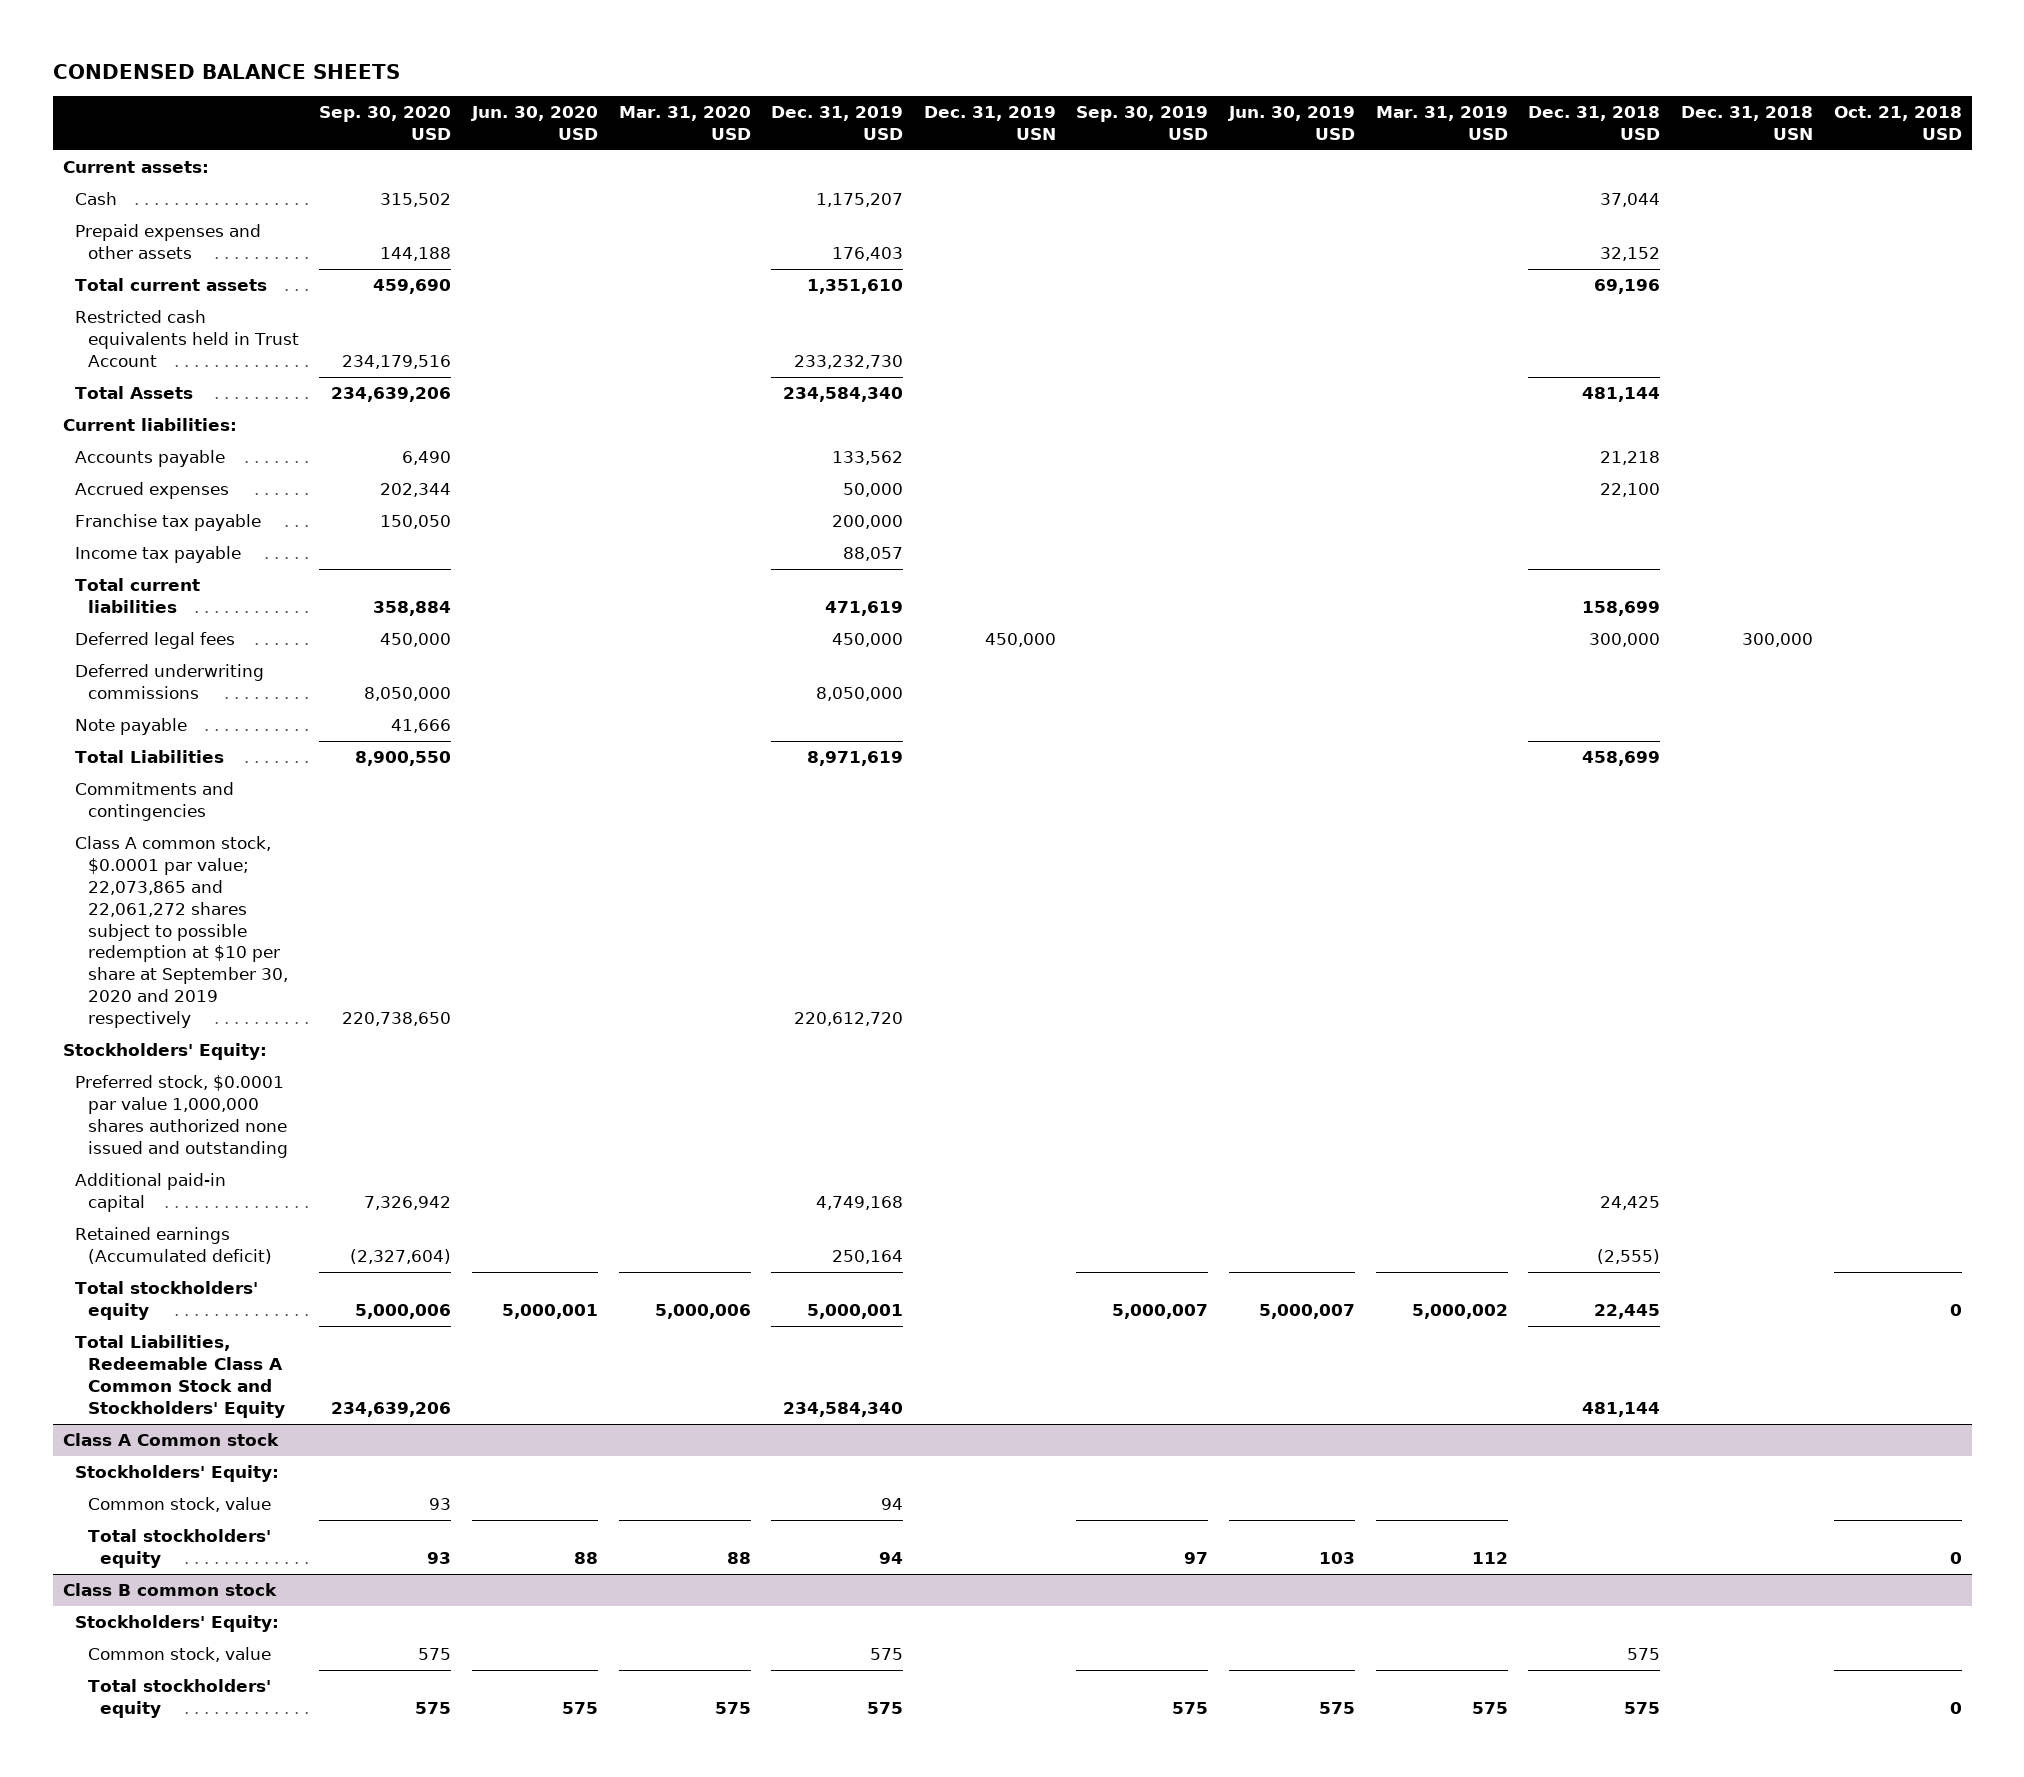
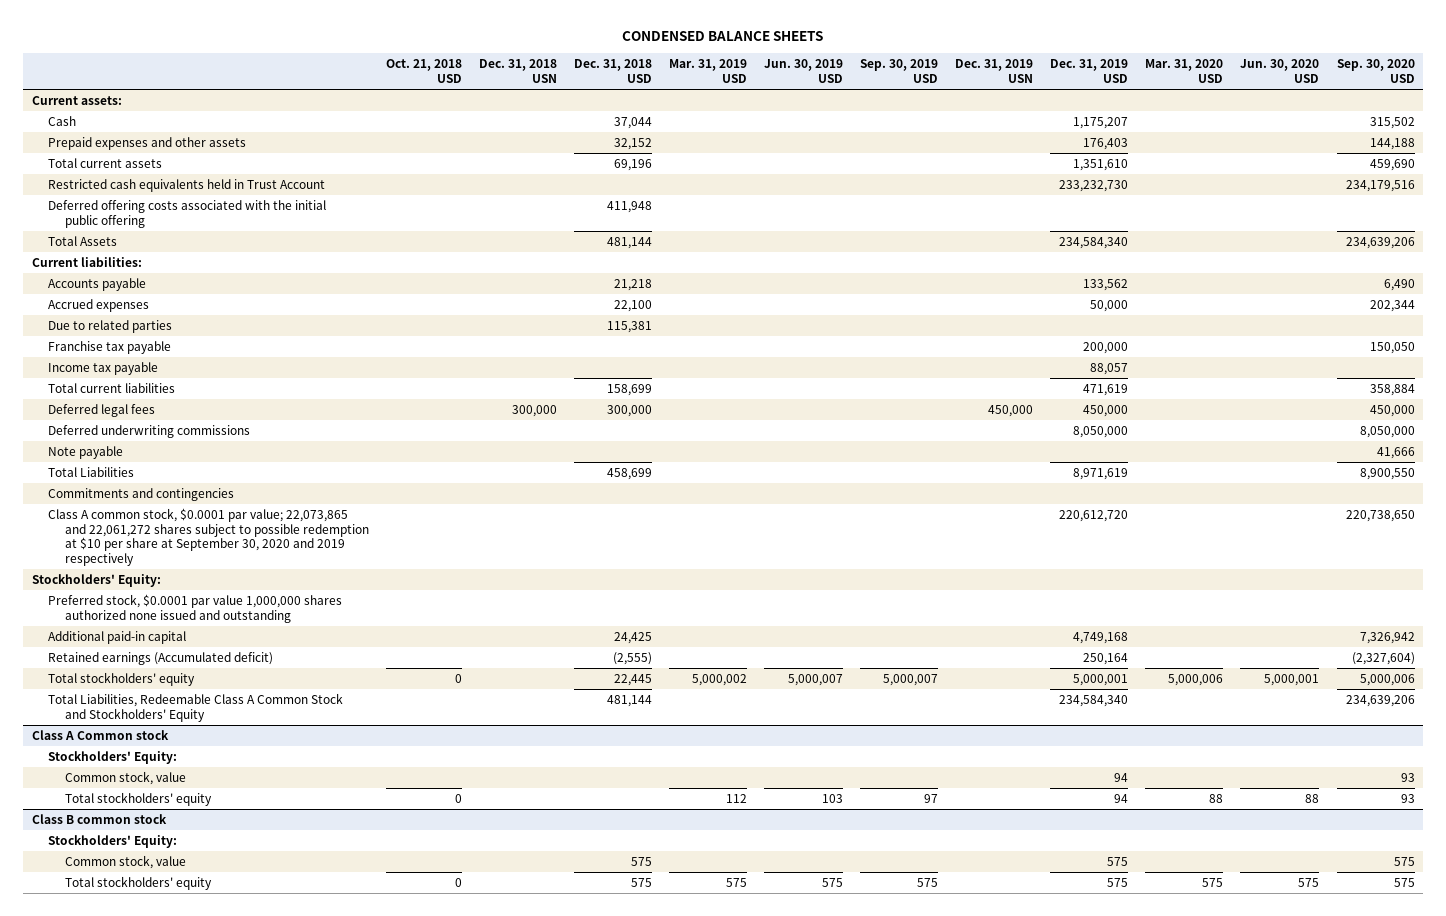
- | Sep. 30, 2020 USD | Jun. 30, 2020 USD | Mar. 31, 2020 USD | Dec. 31, 2019 USD | Dec. 31, 2019 USN | Sep. 30, 2019 USD | Jun. 30, 2019 USD | Mar. 31, 2019 USD | Dec. 31, 2018 USD | Dec. 31, 2018 USN | Oct. 21, 2018 USD
+ | Oct. 21, 2018 USD | Dec. 31, 2018 USN | Dec. 31, 2018 USD | Mar. 31, 2019 USD | Jun. 30, 2019 USD | Sep. 30, 2019 USD | Dec. 31, 2019 USN | Dec. 31, 2019 USD | Mar. 31, 2020 USD | Jun. 30, 2020 USD | Sep. 30, 2020 USD
+ Deferred offering costs associated with the initial public offering | | | 411,948 | | | | | | | |
+ Due to related parties | | | 115,381 | | | | | | | |

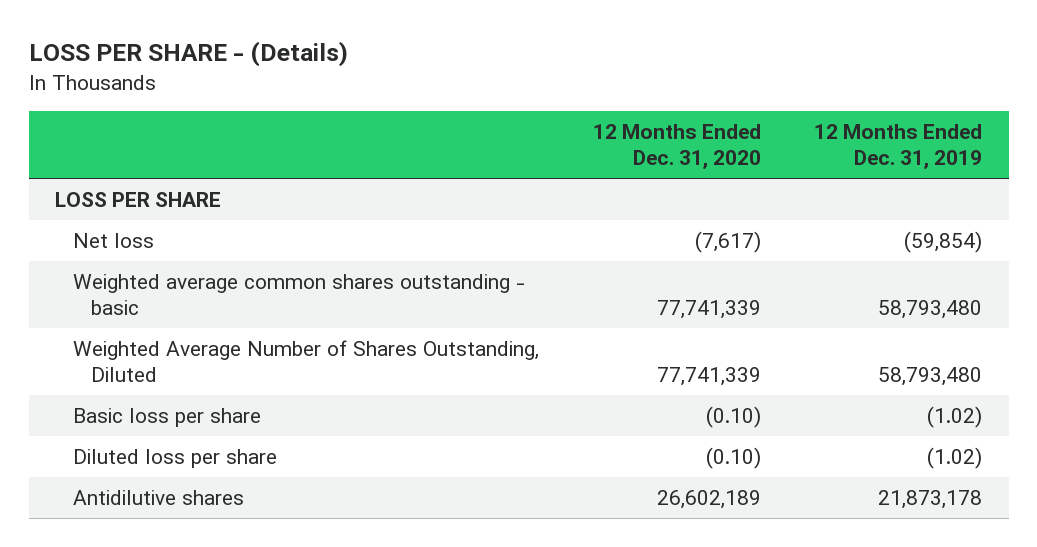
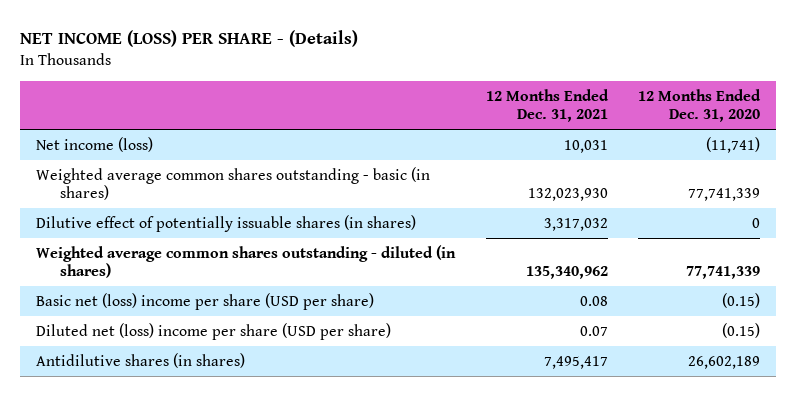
- LOSS PER SHARE - (Details)
+ NET INCOME (LOSS) PER SHARE - (Details)
- | 12 Months Ended Dec. 31, 2020 | 12 Months Ended Dec. 31, 2019
+ | 12 Months Ended Dec. 31, 2021 | 12 Months Ended Dec. 31, 2020
- LOSS PER SHARE
- Net loss | (7,617) | (59,854)
- Weighted average common shares outstanding - basic | 77,741,339 | 58,793,480
- Weighted Average Number of Shares Outstanding, Diluted | 77,741,339 | 58,793,480
- Basic loss per share | (0.10) | (1.02)
- Diluted loss per share | (0.10) | (1.02)
- Antidilutive shares | 26,602,189 | 21,873,178
+ Net income (loss) | 10,031 | (11,741)
+ Weighted average common shares outstanding - basic (in shares) | 132,023,930 | 77,741,339
+ Dilutive effect of potentially issuable shares (in shares) | 3,317,032 | 0
+ Weighted average common shares outstanding - diluted (in shares) | 135,340,962 | 77,741,339
+ Basic net (loss) income per share (USD per share) | 0.08 | (0.15)
+ Diluted net (loss) income per share (USD per share) | 0.07 | (0.15)
+ Antidilutive shares (in shares) | 7,495,417 | 26,602,189

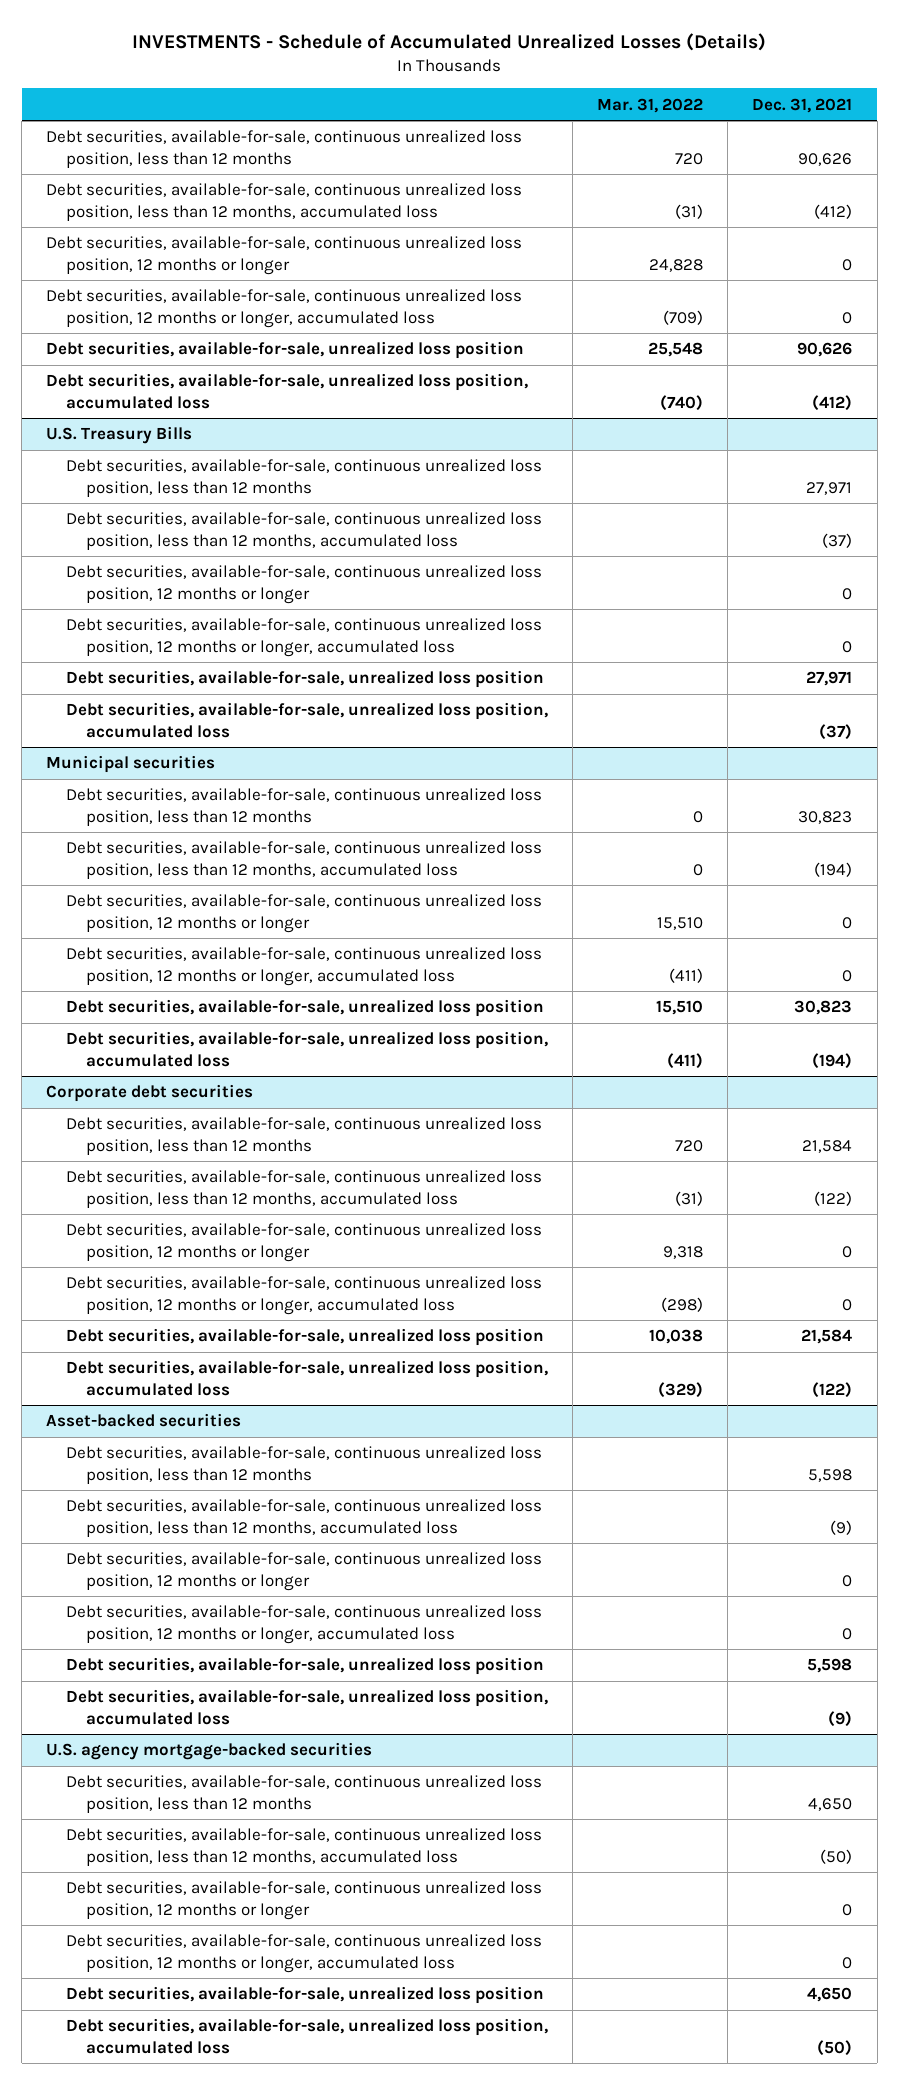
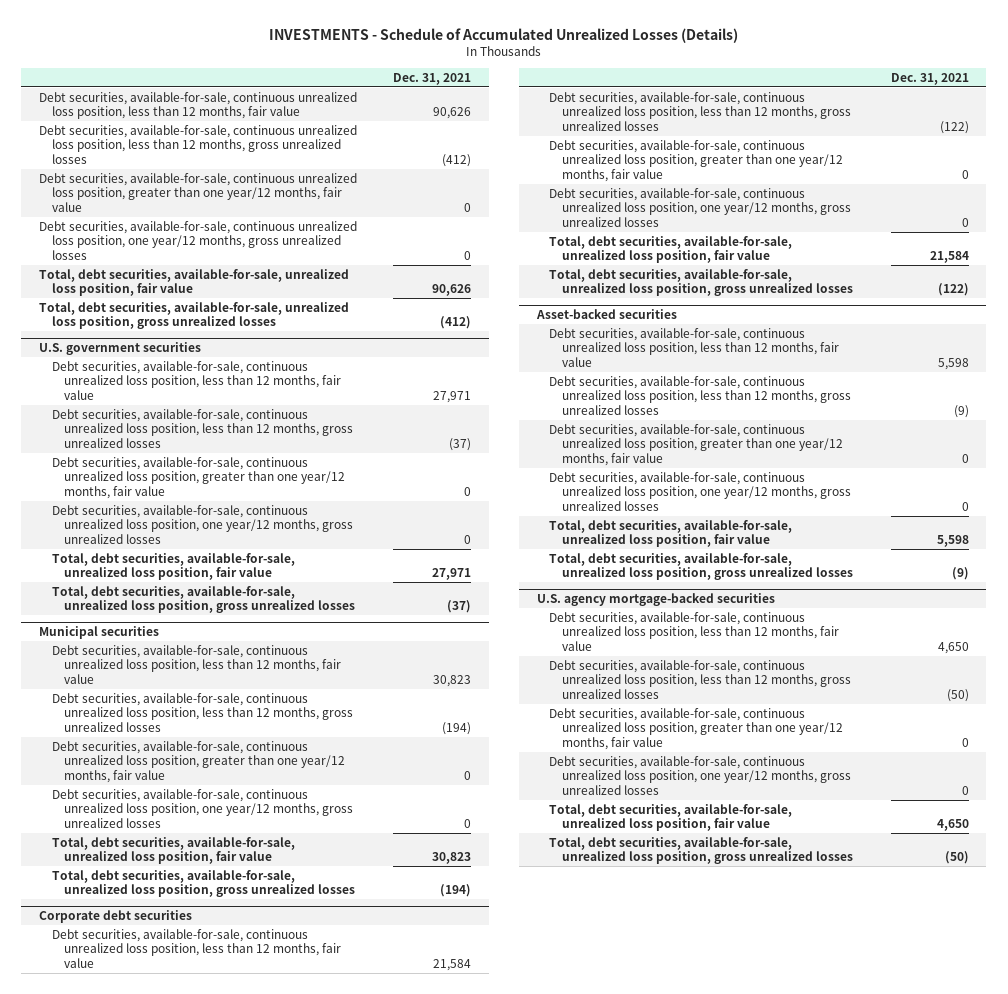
- | Mar. 31, 2022 | Dec. 31, 2021
+ | Dec. 31, 2021
- Debt securities, available-for-sale, continuous unrealized loss position, less than 12 months | 720 | 90,626
- Debt securities, available-for-sale, continuous unrealized loss position, less than 12 months, accumulated loss | (31) | (412)
- Debt securities, available-for-sale, continuous unrealized loss position, 12 months or longer | 24,828 | 0
- Debt securities, available-for-sale, continuous unrealized loss position, 12 months or longer, accumulated loss | (709) | 0
- Debt securities, available-for-sale, unrealized loss position | 25,548 | 90,626
- Debt securities, available-for-sale, unrealized loss position, accumulated loss | (740) | (412)
- U.S. Treasury Bills
- Debt securities, available-for-sale, continuous unrealized loss position, less than 12 months | | 27,971
- Debt securities, available-for-sale, continuous unrealized loss position, less than 12 months, accumulated loss | | (37)
- Debt securities, available-for-sale, continuous unrealized loss position, 12 months or longer | | 0
- Debt securities, available-for-sale, continuous unrealized loss position, 12 months or longer, accumulated loss | | 0
- Debt securities, available-for-sale, unrealized loss position | | 27,971
- Debt securities, available-for-sale, unrealized loss position, accumulated loss | | (37)
+ Debt securities, available-for-sale, continuous unrealized loss position, less than 12 months, fair value | 90,626
+ Debt securities, available-for-sale, continuous unrealized loss position, less than 12 months, gross unrealized losses | (412)
+ Debt securities, available-for-sale, continuous unrealized loss position, greater than one year/12 months, fair value | 0
+ Debt securities, available-for-sale, continuous unrealized loss position, one year/12 months, gross unrealized losses | 0
+ Total, debt securities, available-for-sale, unrealized loss position, fair value | 90,626
+ Total, debt securities, available-for-sale, unrealized loss position, gross unrealized losses | (412)
+ U.S. government securities
+ Debt securities, available-for-sale, continuous unrealized loss position, less than 12 months, fair value | 27,971
+ Debt securities, available-for-sale, continuous unrealized loss position, less than 12 months, gross unrealized losses | (37)
+ Debt securities, available-for-sale, continuous unrealized loss position, greater than one year/12 months, fair value | 0
+ Debt securities, available-for-sale, continuous unrealized loss position, one year/12 months, gross unrealized losses | 0
+ Total, debt securities, available-for-sale, unrealized loss position, fair value | 27,971
+ Total, debt securities, available-for-sale, unrealized loss position, gross unrealized losses | (37)
@ Municipal securities
- Debt securities, available-for-sale, continuous unrealized loss position, less than 12 months | 0 | 30,823
- Debt securities, available-for-sale, continuous unrealized loss position, less than 12 months, accumulated loss | 0 | (194)
- Debt securities, available-for-sale, continuous unrealized loss position, 12 months or longer | 15,510 | 0
- Debt securities, available-for-sale, continuous unrealized loss position, 12 months or longer, accumulated loss | (411) | 0
- Debt securities, available-for-sale, unrealized loss position | 15,510 | 30,823
- Debt securities, available-for-sale, unrealized loss position, accumulated loss | (411) | (194)
+ Debt securities, available-for-sale, continuous unrealized loss position, less than 12 months, fair value | 30,823
+ Debt securities, available-for-sale, continuous unrealized loss position, less than 12 months, gross unrealized losses | (194)
+ Debt securities, available-for-sale, continuous unrealized loss position, greater than one year/12 months, fair value | 0
+ Debt securities, available-for-sale, continuous unrealized loss position, one year/12 months, gross unrealized losses | 0
+ Total, debt securities, available-for-sale, unrealized loss position, fair value | 30,823
+ Total, debt securities, available-for-sale, unrealized loss position, gross unrealized losses | (194)
@ Corporate debt securities
- Debt securities, available-for-sale, continuous unrealized loss position, less than 12 months | 720 | 21,584
- Debt securities, available-for-sale, continuous unrealized loss position, less than 12 months, accumulated loss | (31) | (122)
- Debt securities, available-for-sale, continuous unrealized loss position, 12 months or longer | 9,318 | 0
- Debt securities, available-for-sale, continuous unrealized loss position, 12 months or longer, accumulated loss | (298) | 0
- Debt securities, available-for-sale, unrealized loss position | 10,038 | 21,584
- Debt securities, available-for-sale, unrealized loss position, accumulated loss | (329) | (122)
+ Debt securities, available-for-sale, continuous unrealized loss position, less than 12 months, fair value | 21,584
+ Debt securities, available-for-sale, continuous unrealized loss position, less than 12 months, gross unrealized losses | (122)
+ Debt securities, available-for-sale, continuous unrealized loss position, greater than one year/12 months, fair value | 0
+ Debt securities, available-for-sale, continuous unrealized loss position, one year/12 months, gross unrealized losses | 0
+ Total, debt securities, available-for-sale, unrealized loss position, fair value | 21,584
+ Total, debt securities, available-for-sale, unrealized loss position, gross unrealized losses | (122)
@ Asset-backed securities
- Debt securities, available-for-sale, continuous unrealized loss position, less than 12 months | | 5,598
- Debt securities, available-for-sale, continuous unrealized loss position, less than 12 months, accumulated loss | | (9)
- Debt securities, available-for-sale, continuous unrealized loss position, 12 months or longer | | 0
- Debt securities, available-for-sale, continuous unrealized loss position, 12 months or longer, accumulated loss | | 0
- Debt securities, available-for-sale, unrealized loss position | | 5,598
- Debt securities, available-for-sale, unrealized loss position, accumulated loss | | (9)
+ Debt securities, available-for-sale, continuous unrealized loss position, less than 12 months, fair value | 5,598
+ Debt securities, available-for-sale, continuous unrealized loss position, less than 12 months, gross unrealized losses | (9)
+ Debt securities, available-for-sale, continuous unrealized loss position, greater than one year/12 months, fair value | 0
+ Debt securities, available-for-sale, continuous unrealized loss position, one year/12 months, gross unrealized losses | 0
+ Total, debt securities, available-for-sale, unrealized loss position, fair value | 5,598
+ Total, debt securities, available-for-sale, unrealized loss position, gross unrealized losses | (9)
@ U.S. agency mortgage-backed securities
- Debt securities, available-for-sale, continuous unrealized loss position, less than 12 months | | 4,650
- Debt securities, available-for-sale, continuous unrealized loss position, less than 12 months, accumulated loss | | (50)
- Debt securities, available-for-sale, continuous unrealized loss position, 12 months or longer | | 0
- Debt securities, available-for-sale, continuous unrealized loss position, 12 months or longer, accumulated loss | | 0
- Debt securities, available-for-sale, unrealized loss position | | 4,650
- Debt securities, available-for-sale, unrealized loss position, accumulated loss | | (50)
+ Debt securities, available-for-sale, continuous unrealized loss position, less than 12 months, fair value | 4,650
+ Debt securities, available-for-sale, continuous unrealized loss position, less than 12 months, gross unrealized losses | (50)
+ Debt securities, available-for-sale, continuous unrealized loss position, greater than one year/12 months, fair value | 0
+ Debt securities, available-for-sale, continuous unrealized loss position, one year/12 months, gross unrealized losses | 0
+ Total, debt securities, available-for-sale, unrealized loss position, fair value | 4,650
+ Total, debt securities, available-for-sale, unrealized loss position, gross unrealized losses | (50)

